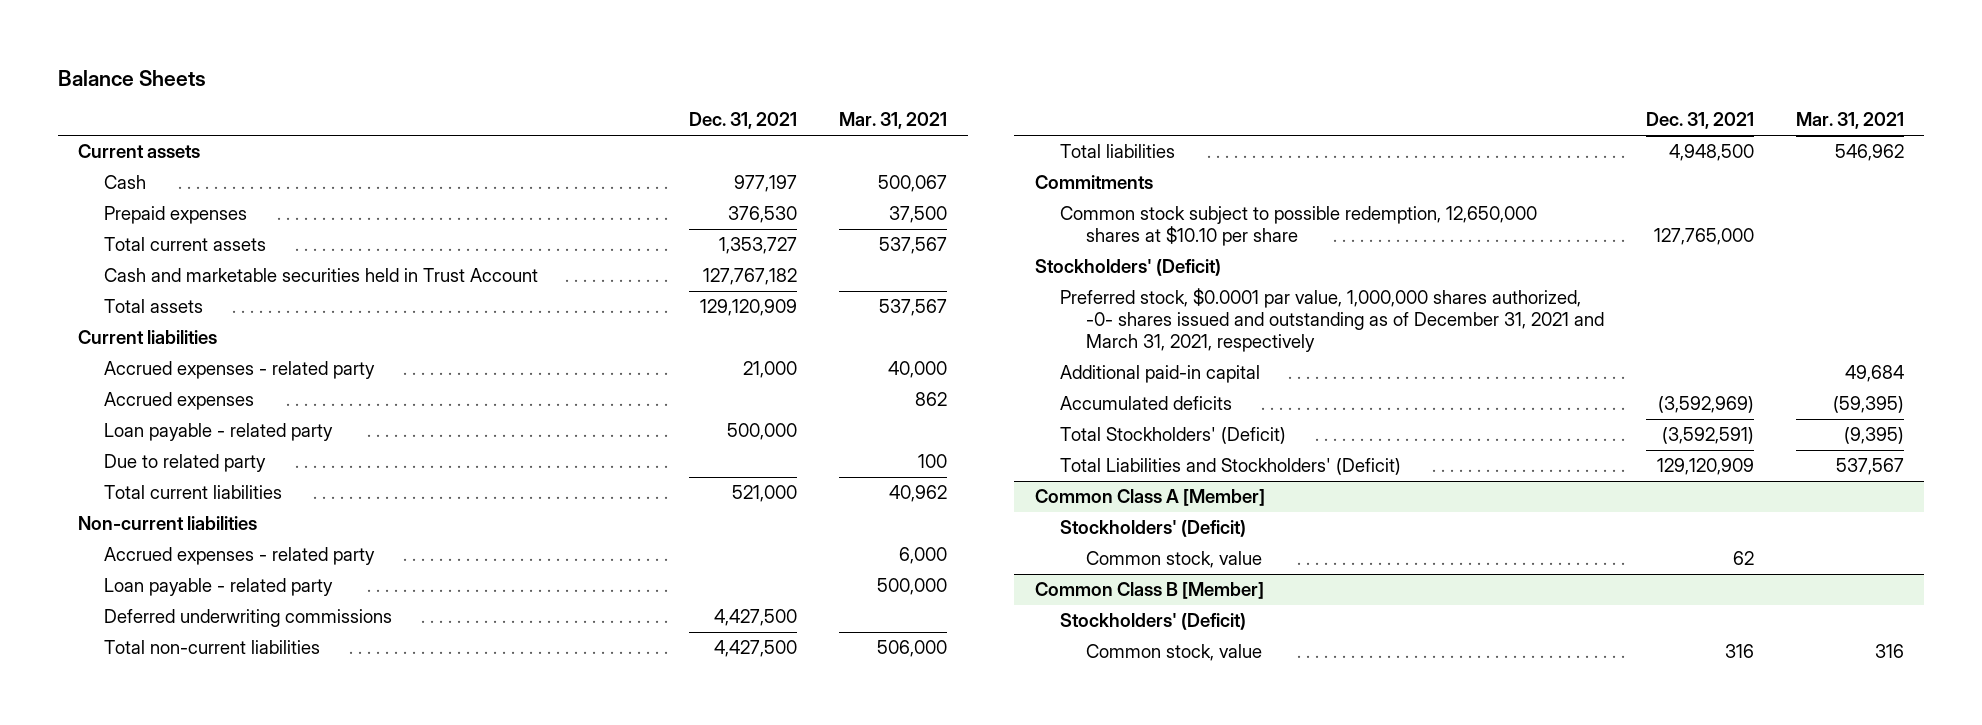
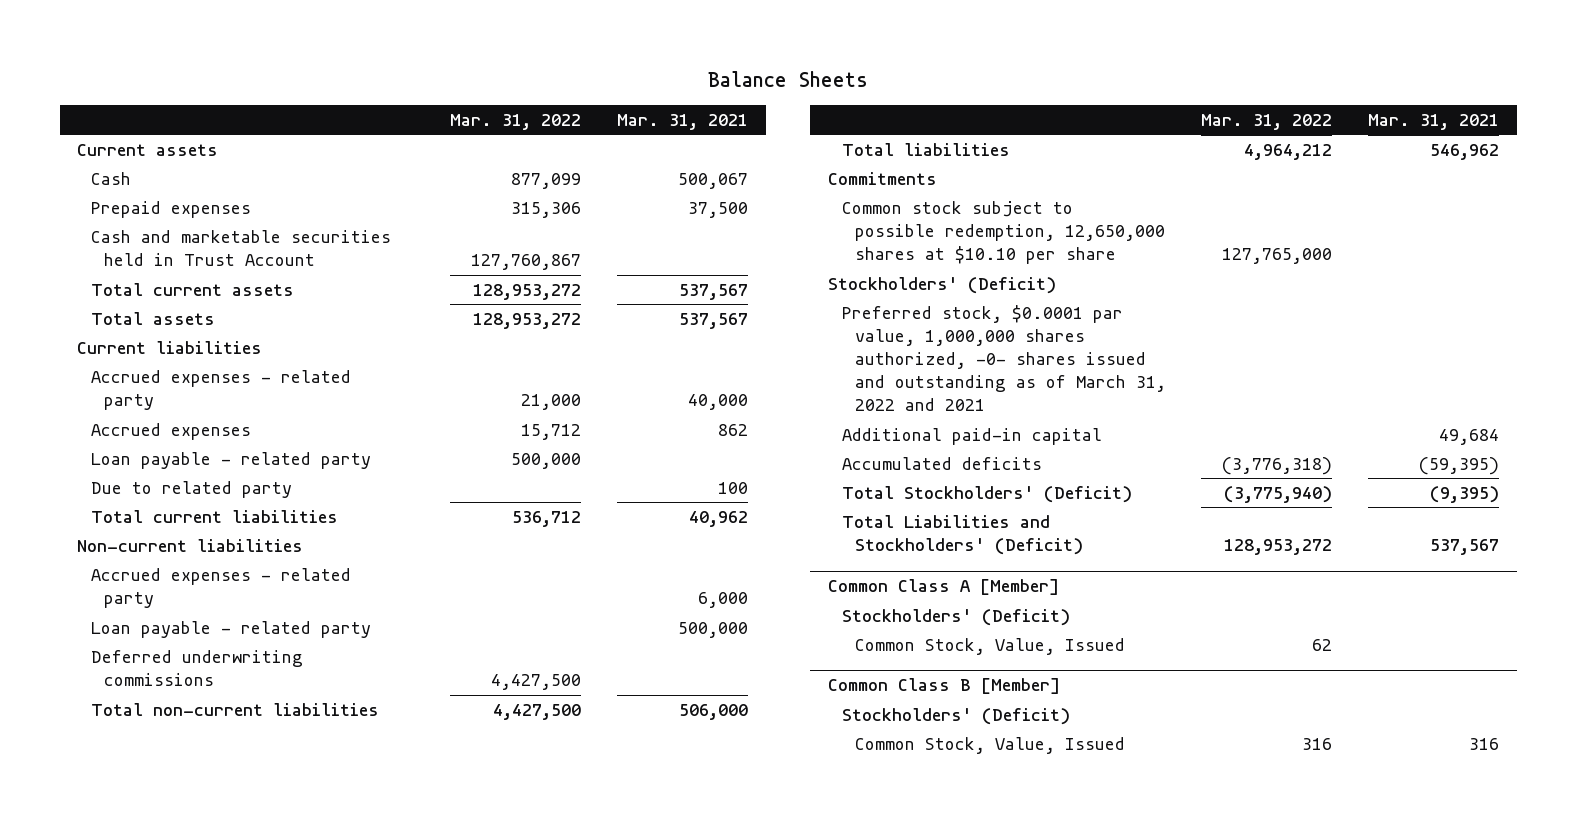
- | Dec. 31, 2021 | Mar. 31, 2021
+ | Mar. 31, 2022 | Mar. 31, 2021
moved down: Total current assets | 128,953,272 | 537,567
- Preferred stock, $0.0001 par value, 1,000,000 shares authorized, -0- shares issued and outstanding as of December 31, 2021 and March 31, 2021, respectively
+ Preferred stock, $0.0001 par value, 1,000,000 shares authorized, -0- shares issued and outstanding as of March 31, 2022 and 2021
@ Common Class A [Member]
- Common stock, value | 62 |
+ Common Stock, Value, Issued | 62 |
@ Common Class B [Member]
- Common stock, value | 316 | 316
+ Common Stock, Value, Issued | 316 | 316

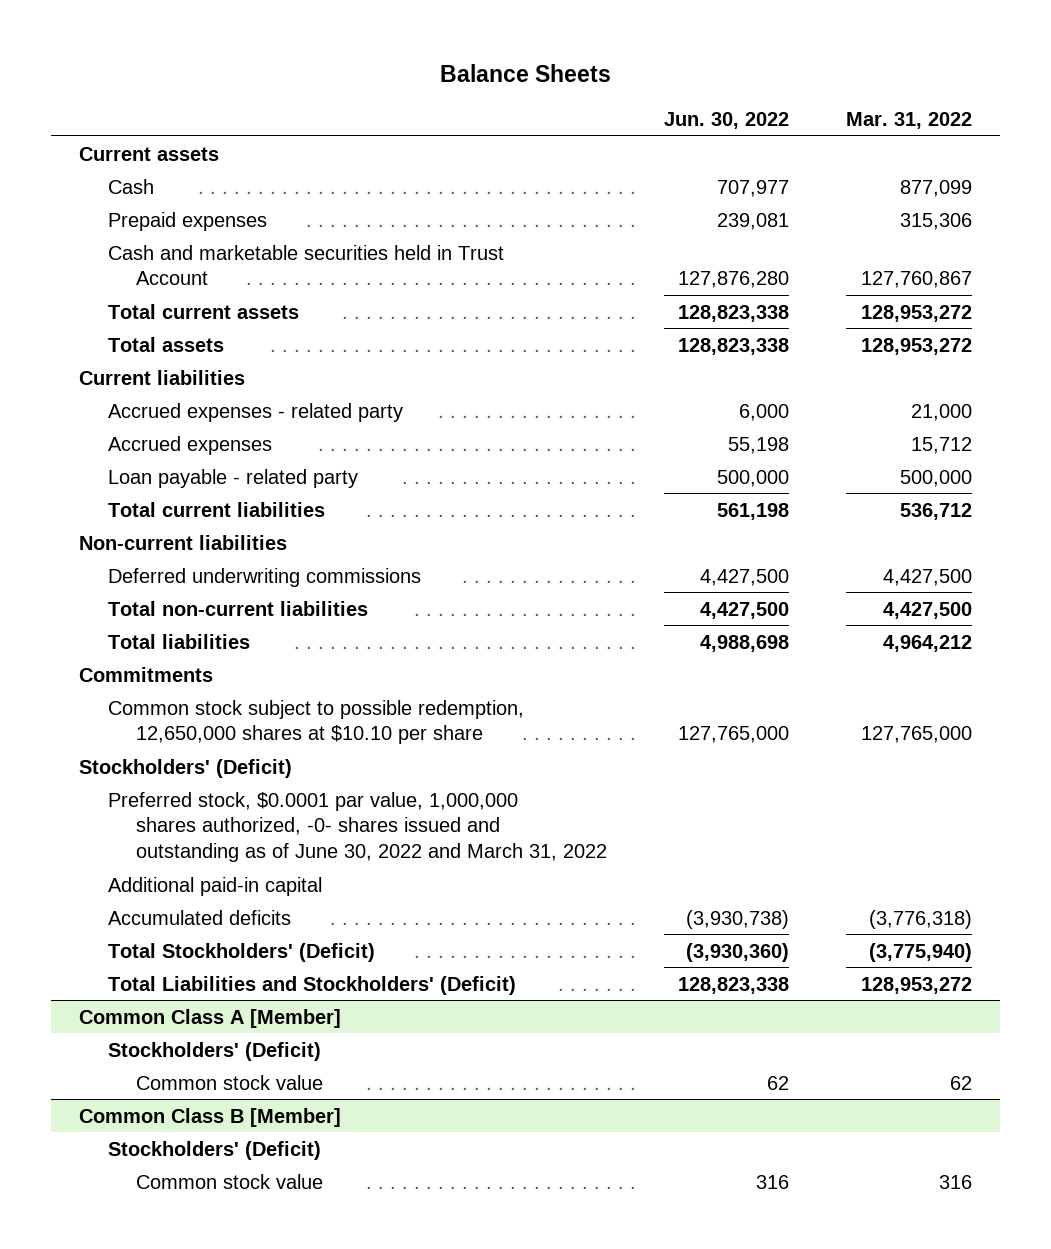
- | Mar. 31, 2022 | Mar. 31, 2021
+ | Jun. 30, 2022 | Mar. 31, 2022
- Due to related party | | 100
- Accrued expenses - related party | | 6,000
- Loan payable - related party | | 500,000
- Preferred stock, $0.0001 par value, 1,000,000 shares authorized, -0- shares issued and outstanding as of March 31, 2022 and 2021
+ Preferred stock, $0.0001 par value, 1,000,000 shares authorized, -0- shares issued and outstanding as of June 30, 2022 and March 31, 2022
@ Common Class A [Member]
- Common Stock, Value, Issued | 62 |
+ Common stock value | 62 | 62
@ Common Class B [Member]
- Common Stock, Value, Issued | 316 | 316
+ Common stock value | 316 | 316

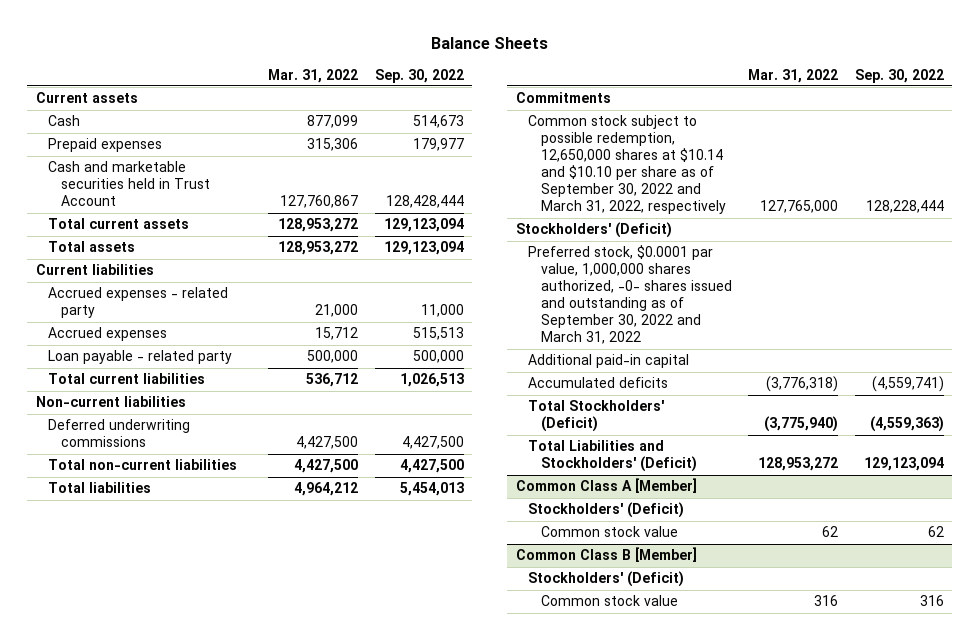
- | Jun. 30, 2022 | Mar. 31, 2022
+ | Mar. 31, 2022 | Sep. 30, 2022
- Common stock subject to possible redemption, 12,650,000 shares at $10.10 per share | 127,765,000 | 127,765,000
+ Common stock subject to possible redemption, 12,650,000 shares at $10.14 and $10.10 per share as of September 30, 2022 and March 31, 2022, respectively | 127,765,000 | 128,228,444
- Preferred stock, $0.0001 par value, 1,000,000 shares authorized, -0- shares issued and outstanding as of June 30, 2022 and March 31, 2022
+ Preferred stock, $0.0001 par value, 1,000,000 shares authorized, -0- shares issued and outstanding as of September 30, 2022 and March 31, 2022

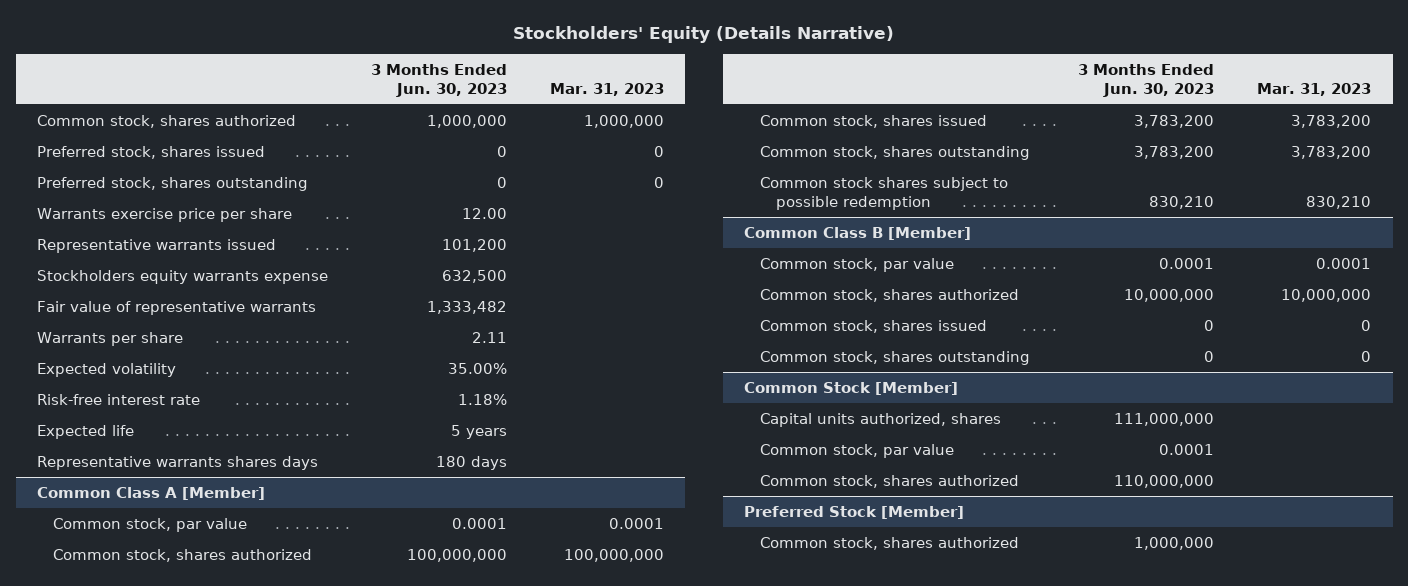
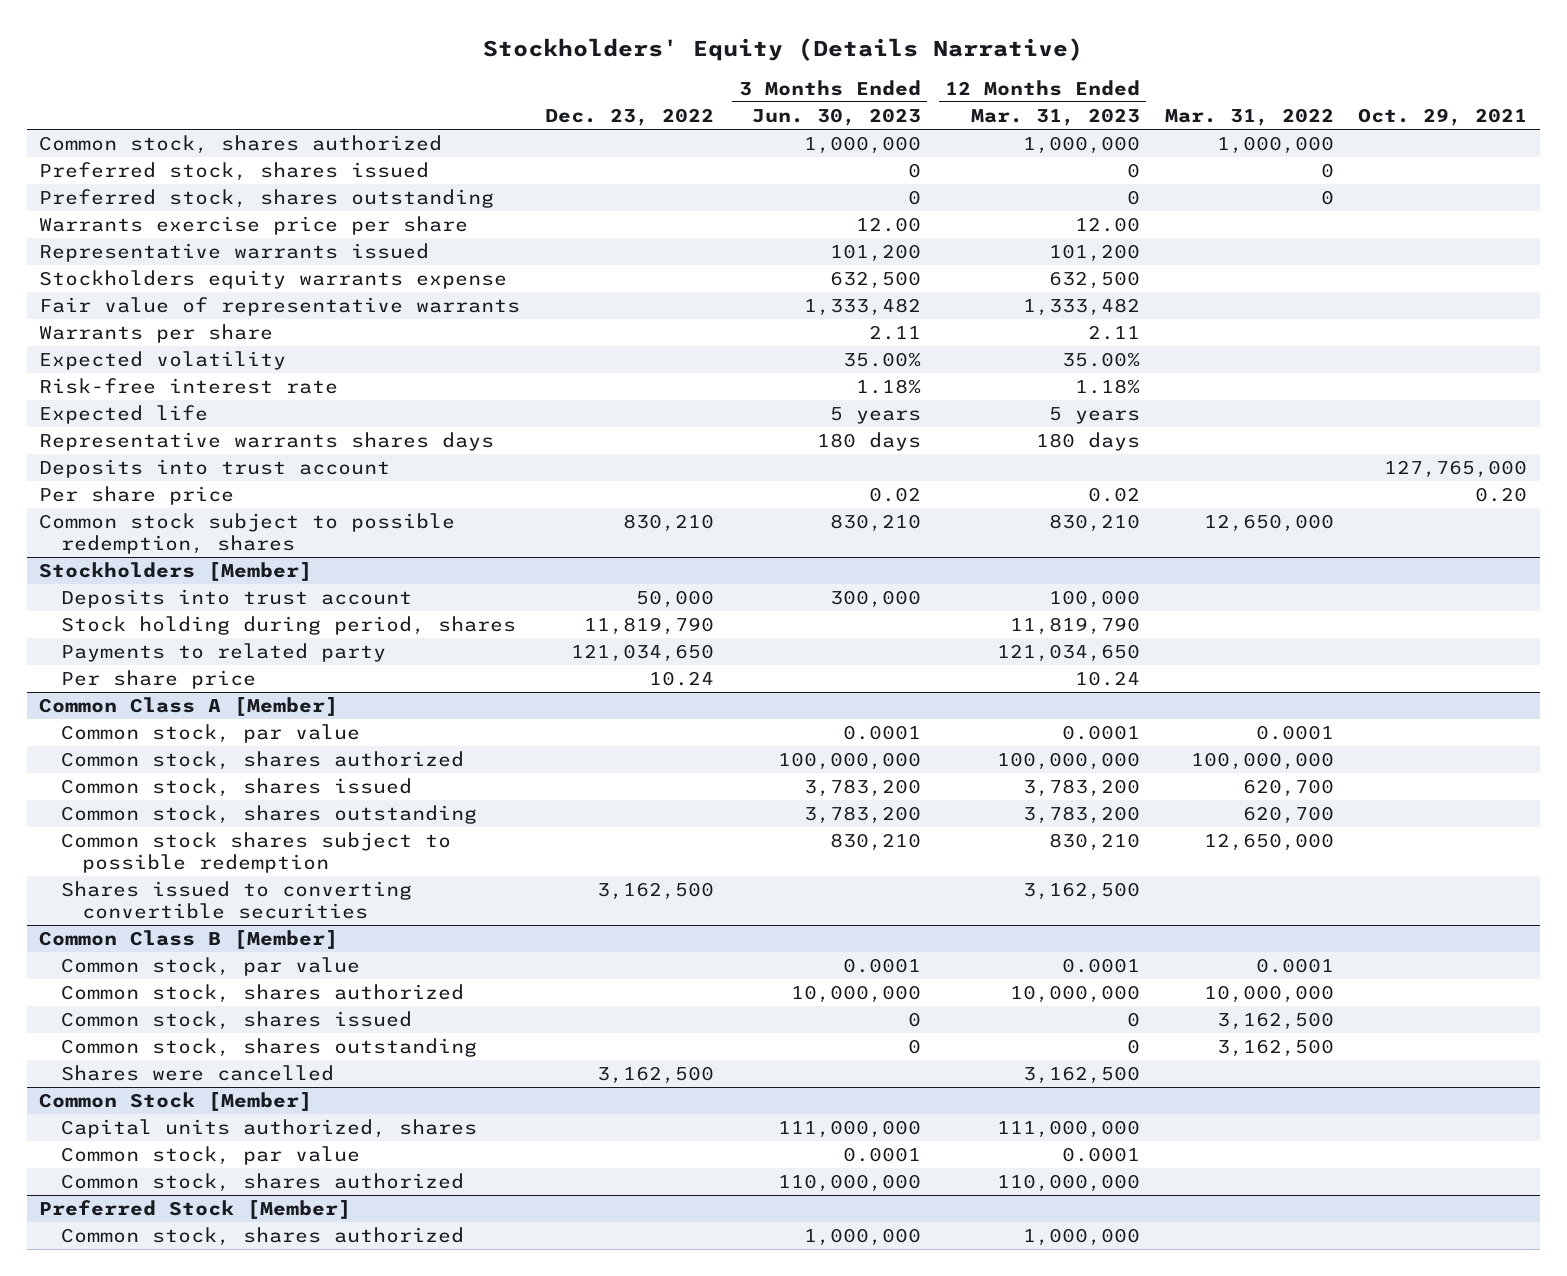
- | 3 Months Ended Jun. 30, 2023 | Mar. 31, 2023
+ | Dec. 23, 2022 | 3 Months Ended Jun. 30, 2023 | 12 Months Ended Mar. 31, 2023 | Mar. 31, 2022 | Oct. 29, 2021
+ Deposits into trust account | | | | | 127,765,000
+ Per share price | | 0.02 | 0.02 | | 0.20
+ Common stock subject to possible redemption, shares | 830,210 | 830,210 | 830,210 | 12,650,000 |
+ Stockholders [Member]
+ Deposits into trust account | 50,000 | 300,000 | 100,000 | |
+ Stock holding during period, shares | 11,819,790 | | 11,819,790 | |
+ Payments to related party | 121,034,650 | | 121,034,650 | |
+ Per share price | 10.24 | | 10.24 | |
@ Common Class A [Member]
+ Shares issued to converting convertible securities | 3,162,500 | | 3,162,500 | |
@ Common Class B [Member]
+ Shares were cancelled | 3,162,500 | | 3,162,500 | |

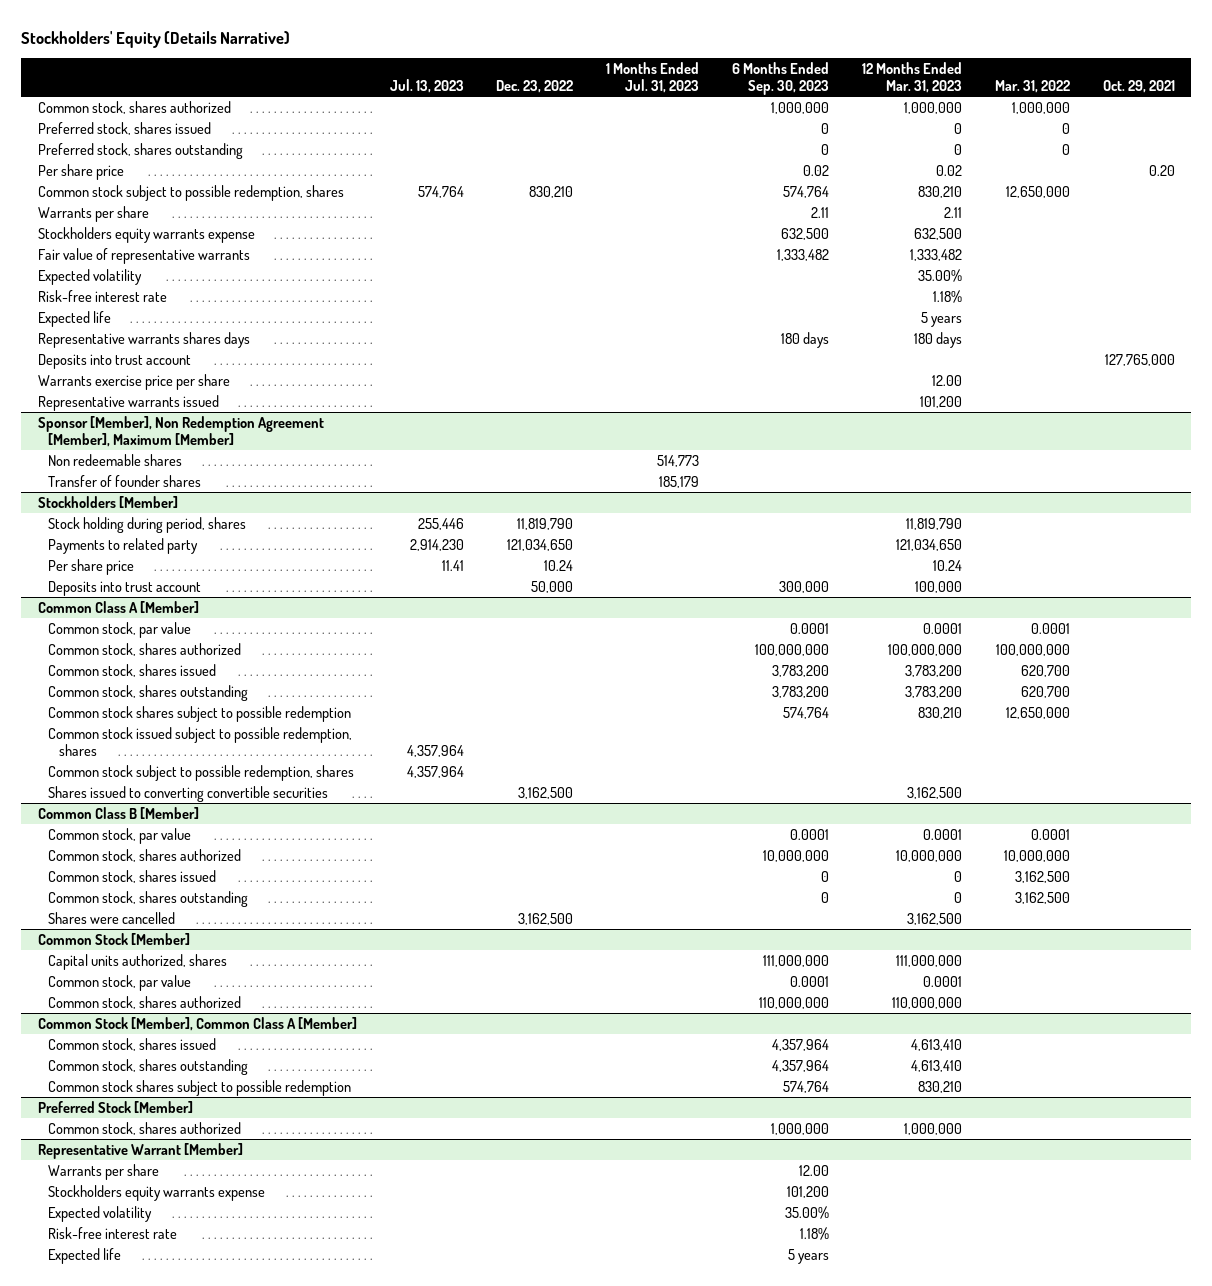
- | Dec. 23, 2022 | 3 Months Ended Jun. 30, 2023 | 12 Months Ended Mar. 31, 2023 | Mar. 31, 2022 | Oct. 29, 2021
+ | Jul. 13, 2023 | Dec. 23, 2022 | 1 Months Ended Jul. 31, 2023 | 6 Months Ended Sep. 30, 2023 | 12 Months Ended Mar. 31, 2023 | Mar. 31, 2022 | Oct. 29, 2021
moved up: Per share price | | | | 0.02 | 0.02 | | 0.20
moved up: Common stock subject to possible redemption, shares | 574,764 | 830,210 | | 574,764 | 830,210 | 12,650,000 |
moved up: Warrants per share | | | | 2.11 | 2.11 | |
moved down: Warrants exercise price per share | | | | | 12.00 | |
moved down: Representative warrants issued | | | | | 101,200 | |
+ Sponsor [Member], Non Redemption Agreement [Member], Maximum [Member]
+ Non redeemable shares | | | 514,773 | | | |
+ Transfer of founder shares | | | 185,179 | | | |
@ Stockholders [Member]
moved down: Deposits into trust account | | 50,000 | | 300,000 | 100,000 | |
@ Common Class A [Member]
+ Common stock issued subject to possible redemption, shares | 4,357,964 | | | | | |
+ Common stock subject to possible redemption, shares | 4,357,964 | | | | | |
+ Common Stock [Member], Common Class A [Member]
+ Common stock, shares issued | | | | 4,357,964 | 4,613,410 | |
+ Common stock, shares outstanding | | | | 4,357,964 | 4,613,410 | |
+ Common stock shares subject to possible redemption | | | | 574,764 | 830,210 | |
+ Representative Warrant [Member]
+ Warrants per share | | | | 12.00 | | |
+ Stockholders equity warrants expense | | | | 101,200 | | |
+ Expected volatility | | | | 35.00% | | |
+ Risk-free interest rate | | | | 1.18% | | |
+ Expected life | | | | 5 years | | |

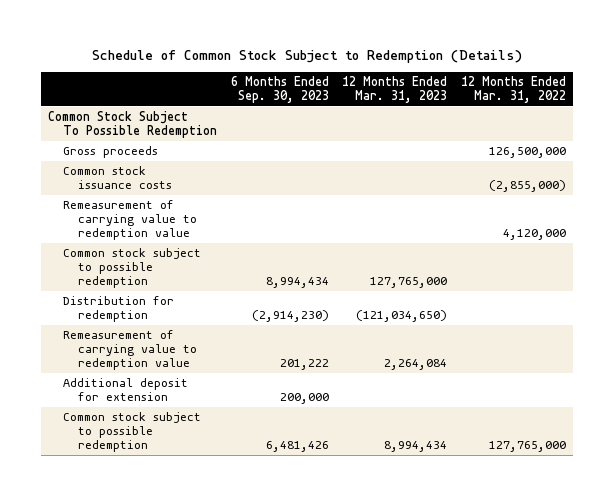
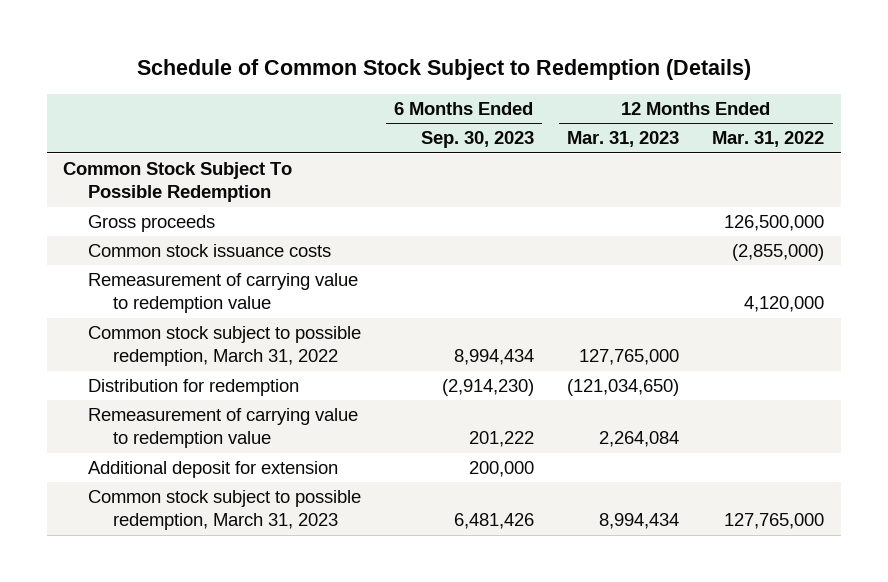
- Common stock subject to possible redemption | 8,994,434 | 127,765,000 |
+ Common stock subject to possible redemption, March 31, 2022 | 8,994,434 | 127,765,000 |
- Common stock subject to possible redemption | 6,481,426 | 8,994,434 | 127,765,000
+ Common stock subject to possible redemption, March 31, 2023 | 6,481,426 | 8,994,434 | 127,765,000

